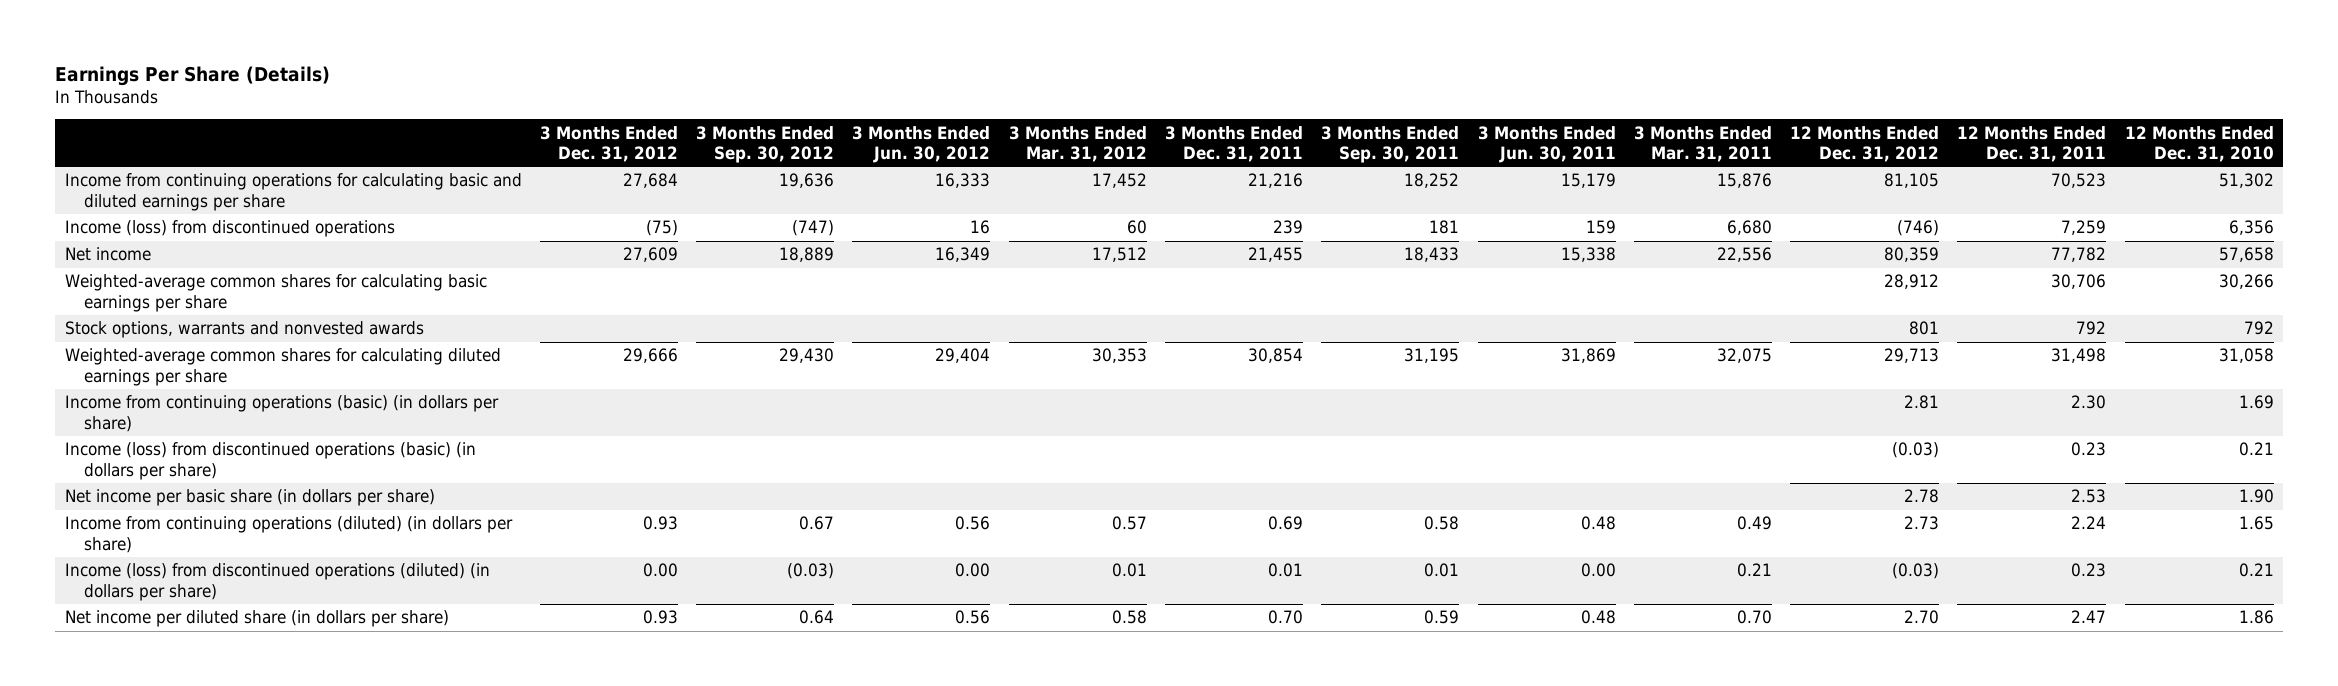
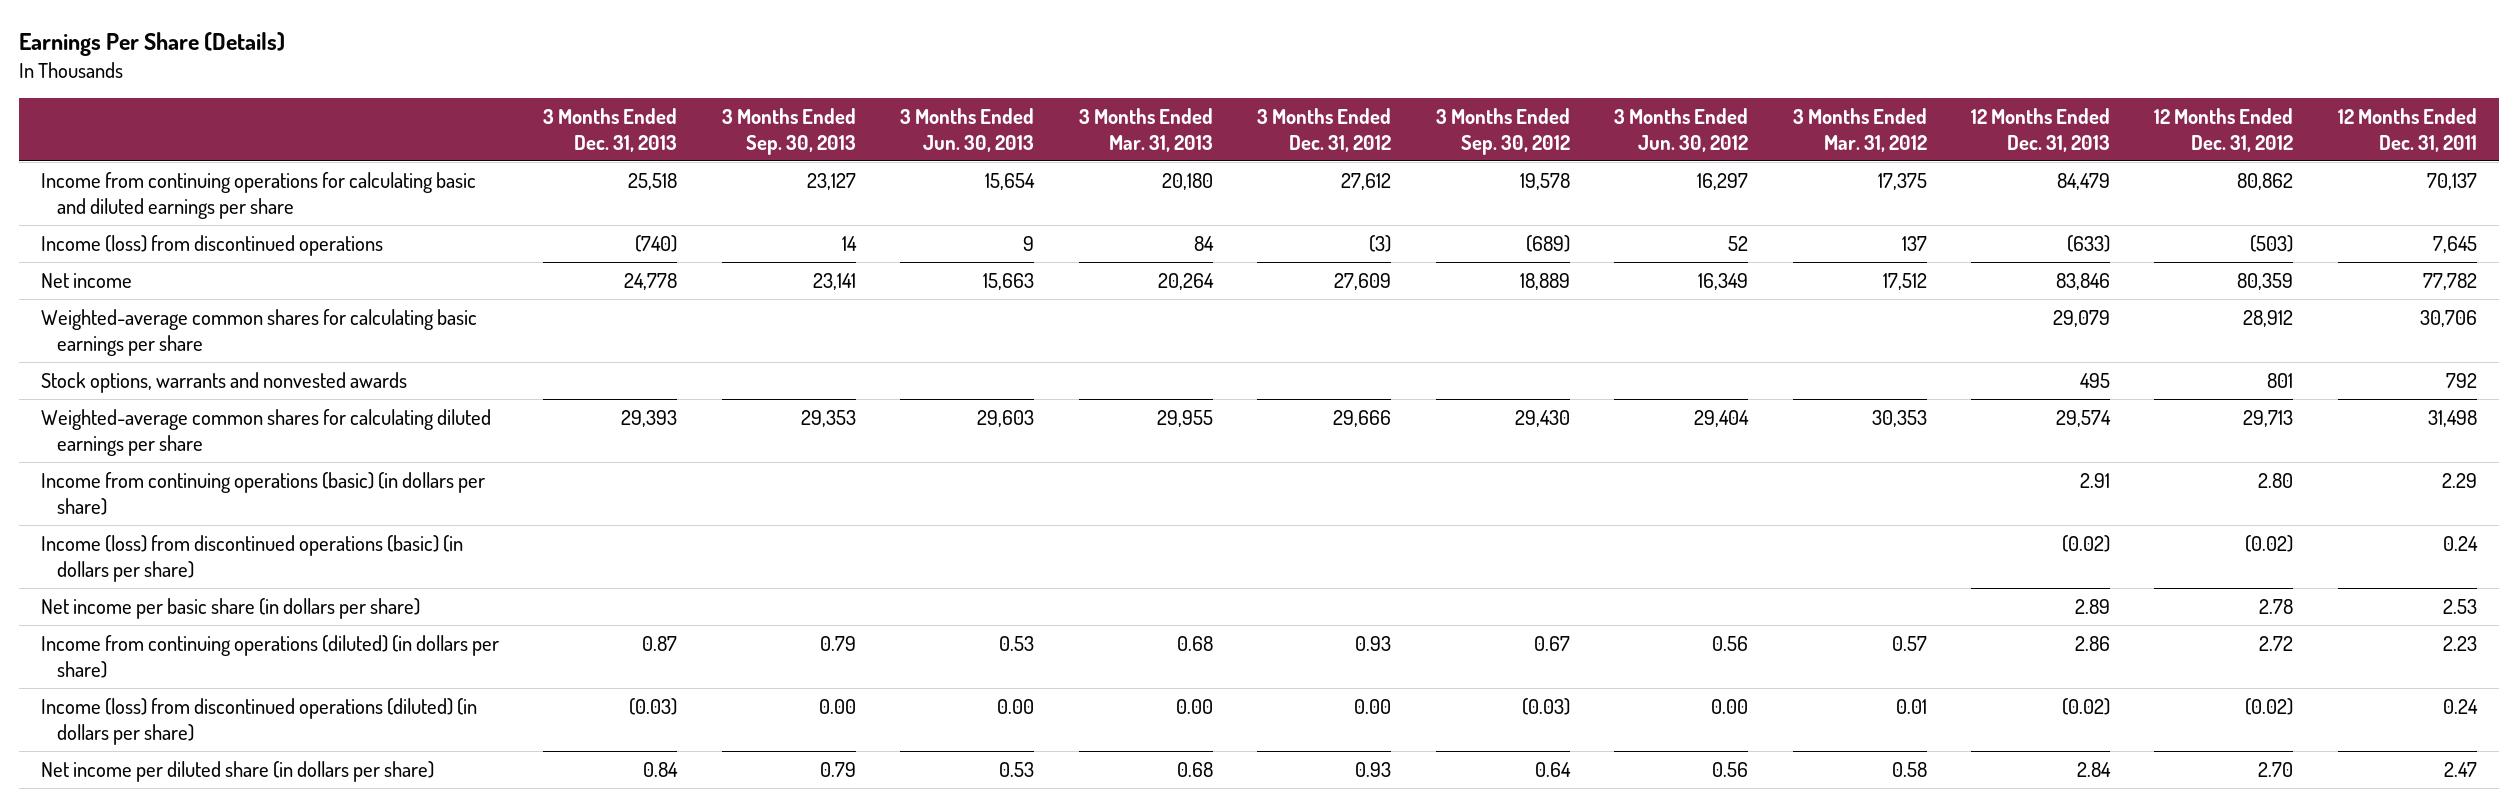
- | 3 Months Ended Dec. 31, 2012 | 3 Months Ended Sep. 30, 2012 | 3 Months Ended Jun. 30, 2012 | 3 Months Ended Mar. 31, 2012 | 3 Months Ended Dec. 31, 2011 | 3 Months Ended Sep. 30, 2011 | 3 Months Ended Jun. 30, 2011 | 3 Months Ended Mar. 31, 2011 | 12 Months Ended Dec. 31, 2012 | 12 Months Ended Dec. 31, 2011 | 12 Months Ended Dec. 31, 2010
+ | 3 Months Ended Dec. 31, 2013 | 3 Months Ended Sep. 30, 2013 | 3 Months Ended Jun. 30, 2013 | 3 Months Ended Mar. 31, 2013 | 3 Months Ended Dec. 31, 2012 | 3 Months Ended Sep. 30, 2012 | 3 Months Ended Jun. 30, 2012 | 3 Months Ended Mar. 31, 2012 | 12 Months Ended Dec. 31, 2013 | 12 Months Ended Dec. 31, 2012 | 12 Months Ended Dec. 31, 2011
- Income from continuing operations for calculating basic and diluted earnings per share | 27,684 | 19,636 | 16,333 | 17,452 | 21,216 | 18,252 | 15,179 | 15,876 | 81,105 | 70,523 | 51,302
- Income (loss) from discontinued operations | (75) | (747) | 16 | 60 | 239 | 181 | 159 | 6,680 | (746) | 7,259 | 6,356
+ Income from continuing operations for calculating basic and diluted earnings per share | 25,518 | 23,127 | 15,654 | 20,180 | 27,612 | 19,578 | 16,297 | 17,375 | 84,479 | 80,862 | 70,137
+ Income (loss) from discontinued operations | (740) | 14 | 9 | 84 | (3) | (689) | 52 | 137 | (633) | (503) | 7,645
- Income from continuing operations (basic) (in dollars per share) | | | | | | | | | 2.81 | 2.30 | 1.69
- Income (loss) from discontinued operations (basic) (in dollars per share) | | | | | | | | | (0.03) | 0.23 | 0.21
+ Income from continuing operations (basic) (in dollars per share) | | | | | | | | | 2.91 | 2.80 | 2.29
+ Income (loss) from discontinued operations (basic) (in dollars per share) | | | | | | | | | (0.02) | (0.02) | 0.24
- Income from continuing operations (diluted) (in dollars per share) | 0.93 | 0.67 | 0.56 | 0.57 | 0.69 | 0.58 | 0.48 | 0.49 | 2.73 | 2.24 | 1.65
- Income (loss) from discontinued operations (diluted) (in dollars per share) | 0.00 | (0.03) | 0.00 | 0.01 | 0.01 | 0.01 | 0.00 | 0.21 | (0.03) | 0.23 | 0.21
+ Income from continuing operations (diluted) (in dollars per share) | 0.87 | 0.79 | 0.53 | 0.68 | 0.93 | 0.67 | 0.56 | 0.57 | 2.86 | 2.72 | 2.23
+ Income (loss) from discontinued operations (diluted) (in dollars per share) | (0.03) | 0.00 | 0.00 | 0.00 | 0.00 | (0.03) | 0.00 | 0.01 | (0.02) | (0.02) | 0.24

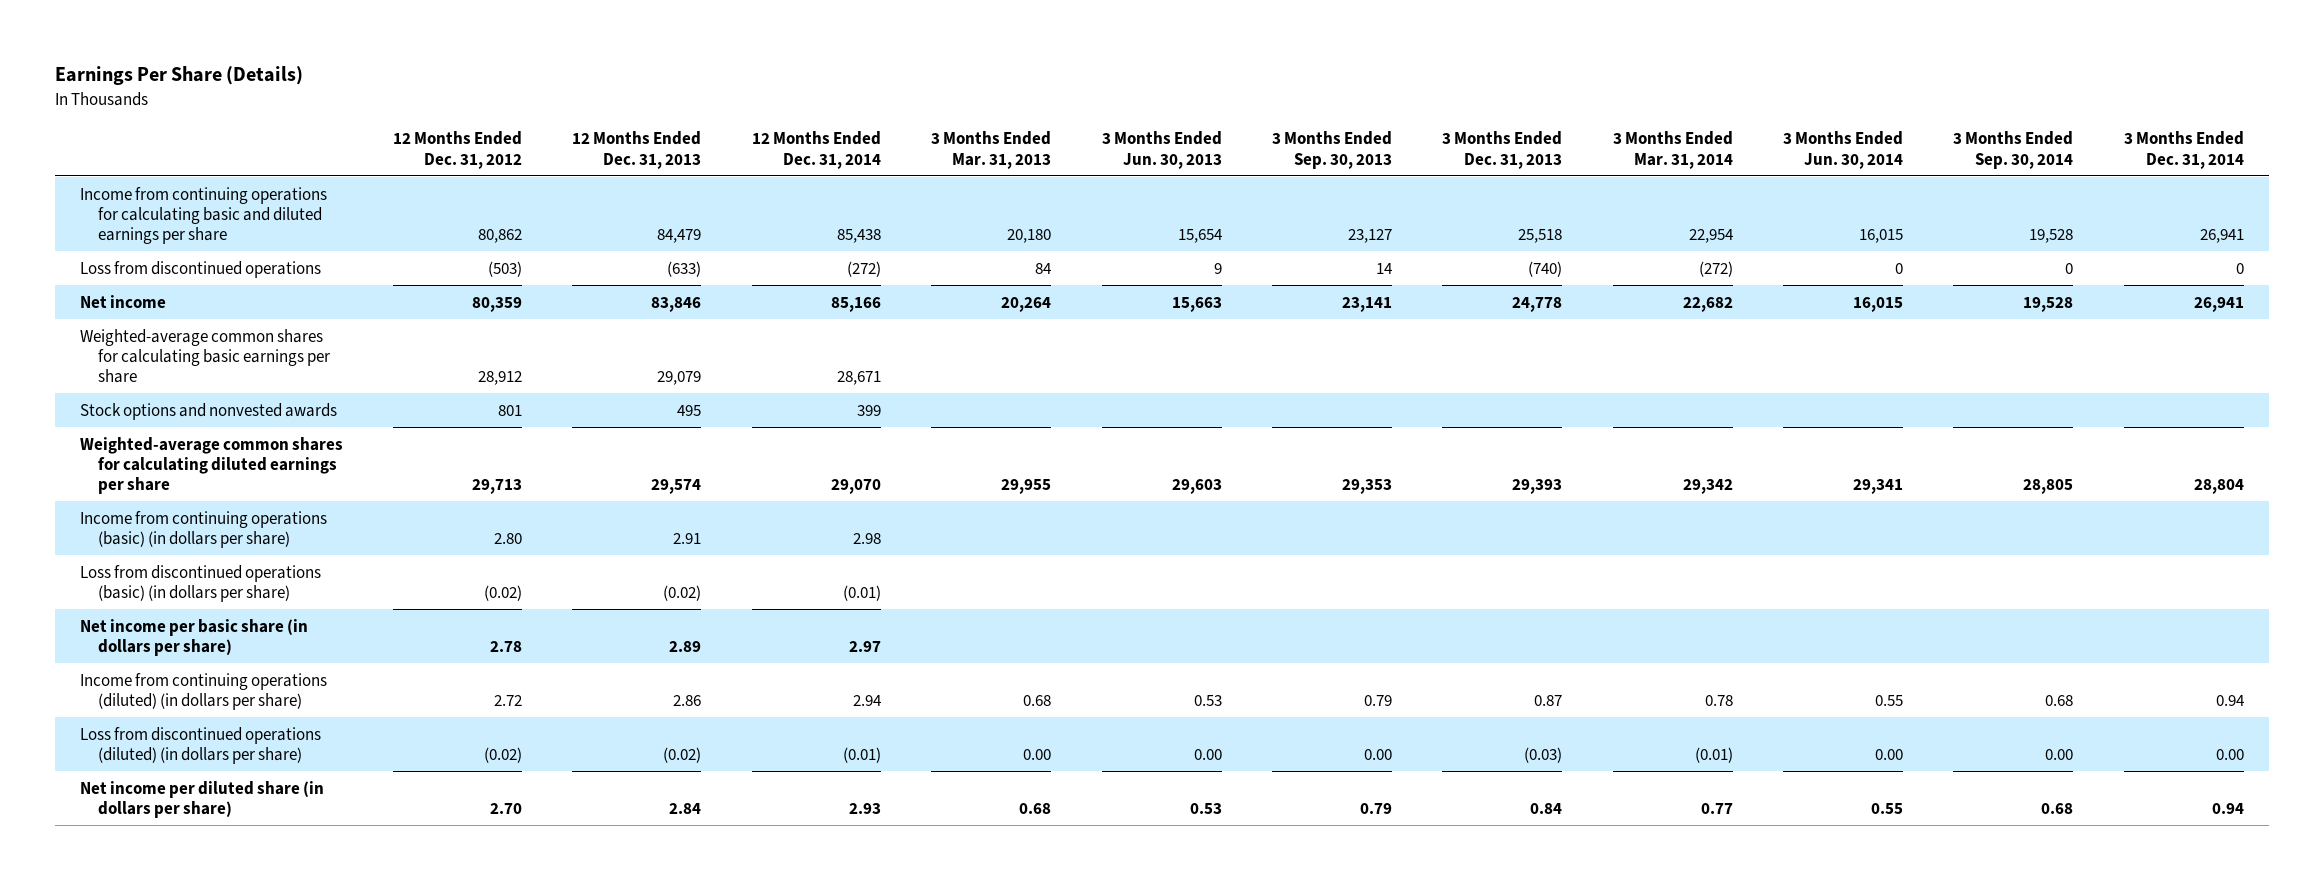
- | 3 Months Ended Dec. 31, 2013 | 3 Months Ended Sep. 30, 2013 | 3 Months Ended Jun. 30, 2013 | 3 Months Ended Mar. 31, 2013 | 3 Months Ended Dec. 31, 2012 | 3 Months Ended Sep. 30, 2012 | 3 Months Ended Jun. 30, 2012 | 3 Months Ended Mar. 31, 2012 | 12 Months Ended Dec. 31, 2013 | 12 Months Ended Dec. 31, 2012 | 12 Months Ended Dec. 31, 2011
+ | 12 Months Ended Dec. 31, 2012 | 12 Months Ended Dec. 31, 2013 | 12 Months Ended Dec. 31, 2014 | 3 Months Ended Mar. 31, 2013 | 3 Months Ended Jun. 30, 2013 | 3 Months Ended Sep. 30, 2013 | 3 Months Ended Dec. 31, 2013 | 3 Months Ended Mar. 31, 2014 | 3 Months Ended Jun. 30, 2014 | 3 Months Ended Sep. 30, 2014 | 3 Months Ended Dec. 31, 2014
- Income (loss) from discontinued operations | (740) | 14 | 9 | 84 | (3) | (689) | 52 | 137 | (633) | (503) | 7,645
+ Loss from discontinued operations | (503) | (633) | (272) | 84 | 9 | 14 | (740) | (272) | 0 | 0 | 0
- Stock options, warrants and nonvested awards | | | | | | | | | 495 | 801 | 792
+ Stock options and nonvested awards | 801 | 495 | 399 | | | | | | | |
- Income (loss) from discontinued operations (basic) (in dollars per share) | | | | | | | | | (0.02) | (0.02) | 0.24
+ Loss from discontinued operations (basic) (in dollars per share) | (0.02) | (0.02) | (0.01) | | | | | | | |
- Income (loss) from discontinued operations (diluted) (in dollars per share) | (0.03) | 0.00 | 0.00 | 0.00 | 0.00 | (0.03) | 0.00 | 0.01 | (0.02) | (0.02) | 0.24
+ Loss from discontinued operations (diluted) (in dollars per share) | (0.02) | (0.02) | (0.01) | 0.00 | 0.00 | 0.00 | (0.03) | (0.01) | 0.00 | 0.00 | 0.00

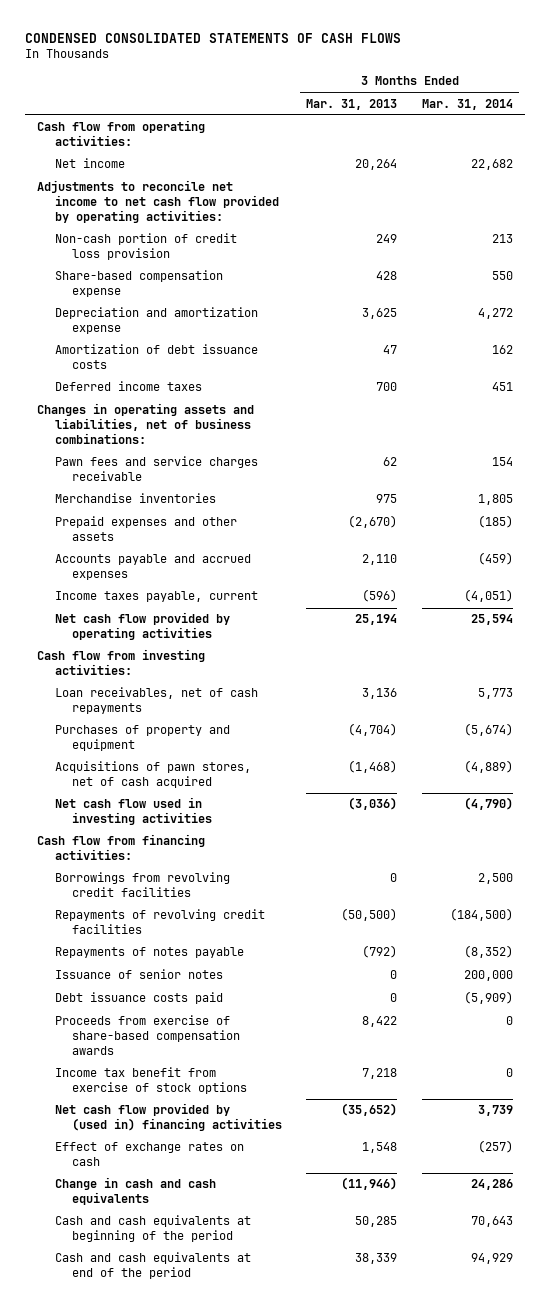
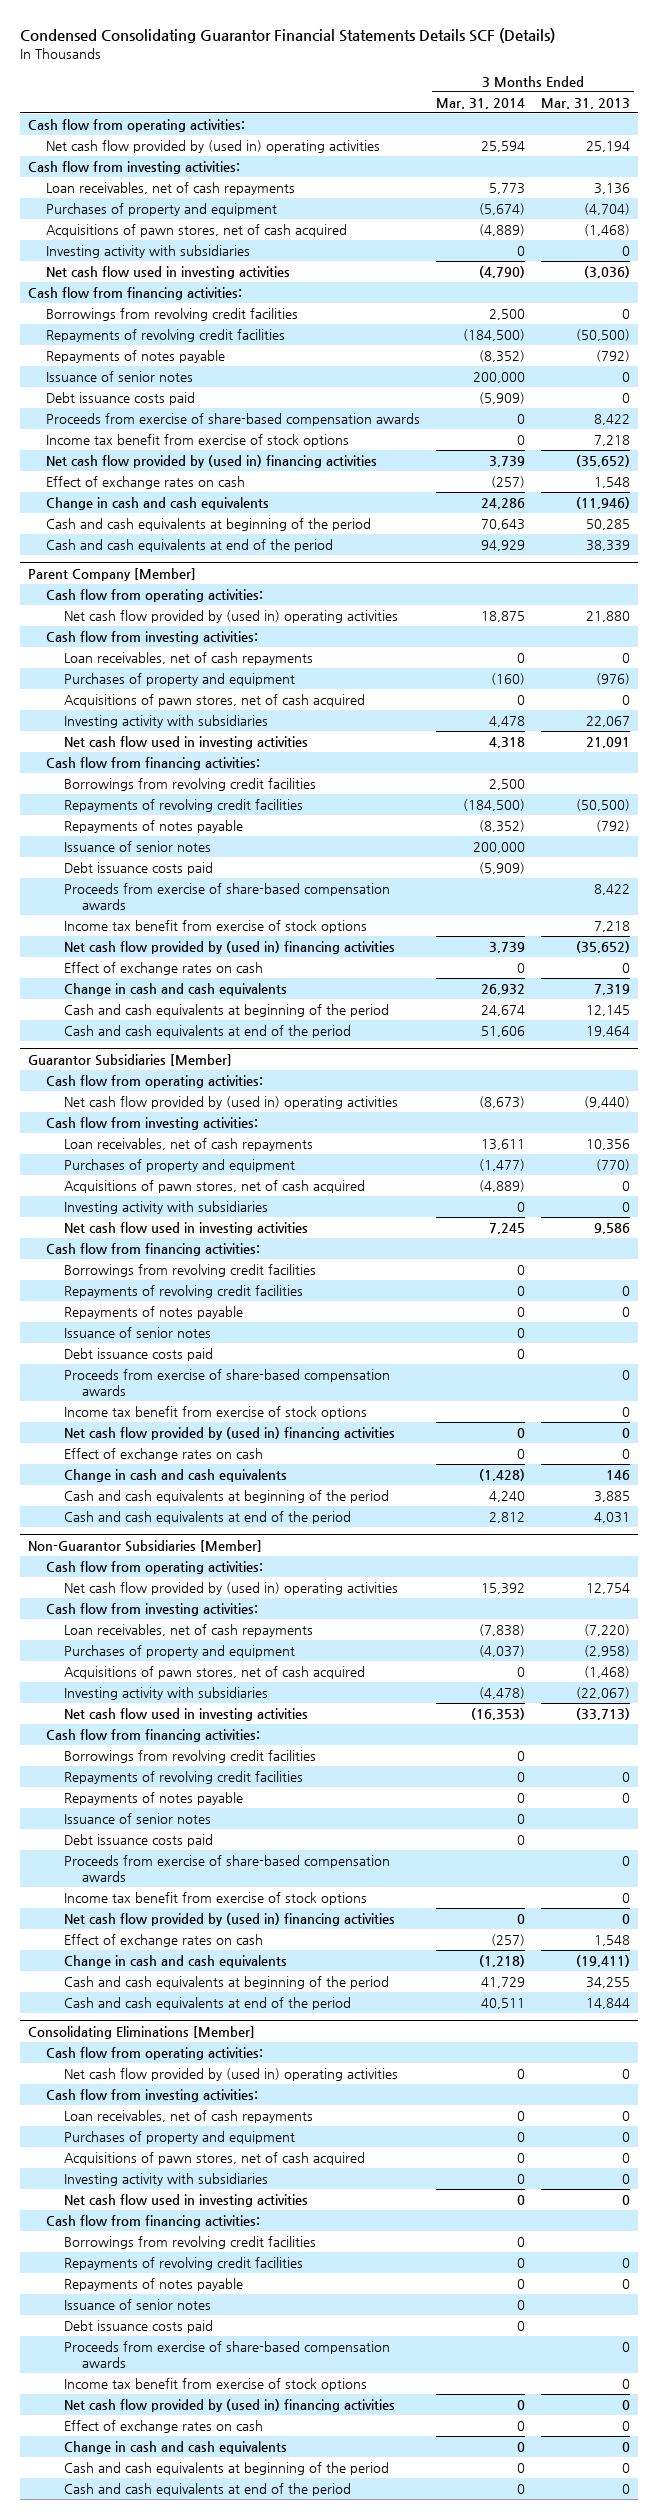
- CONDENSED CONSOLIDATED STATEMENTS OF CASH FLOWS
+ Condensed Consolidating Guarantor Financial Statements Details SCF (Details)
- | 3 Months Ended Mar. 31, 2013 | 3 Months Ended Mar. 31, 2014
+ | 3 Months Ended Mar. 31, 2014 | 3 Months Ended Mar. 31, 2013
- Net income | 20,264 | 22,682
- Adjustments to reconcile net income to net cash flow provided by operating activities:
- Non-cash portion of credit loss provision | 249 | 213
- Share-based compensation expense | 428 | 550
- Depreciation and amortization expense | 3,625 | 4,272
- Amortization of debt issuance costs | 47 | 162
- Deferred income taxes | 700 | 451
- Changes in operating assets and liabilities, net of business combinations:
- Pawn fees and service charges receivable | 62 | 154
- Merchandise inventories | 975 | 1,805
- Prepaid expenses and other assets | (2,670) | (185)
- Accounts payable and accrued expenses | 2,110 | (459)
- Income taxes payable, current | (596) | (4,051)
- Net cash flow provided by operating activities | 25,194 | 25,594
+ Net cash flow provided by (used in) operating activities | 25,594 | 25,194
+ Investing activity with subsidiaries | 0 | 0
+ Parent Company [Member]
+ Cash flow from operating activities:
+ Net cash flow provided by (used in) operating activities | 18,875 | 21,880
+ Cash flow from investing activities:
+ Loan receivables, net of cash repayments | 0 | 0
+ Purchases of property and equipment | (160) | (976)
+ Acquisitions of pawn stores, net of cash acquired | 0 | 0
+ Investing activity with subsidiaries | 4,478 | 22,067
+ Net cash flow used in investing activities | 4,318 | 21,091
+ Cash flow from financing activities:
+ Borrowings from revolving credit facilities | 2,500 |
+ Repayments of revolving credit facilities | (184,500) | (50,500)
+ Repayments of notes payable | (8,352) | (792)
+ Issuance of senior notes | 200,000 |
+ Debt issuance costs paid | (5,909) |
+ Proceeds from exercise of share-based compensation awards | | 8,422
+ Income tax benefit from exercise of stock options | | 7,218
+ Net cash flow provided by (used in) financing activities | 3,739 | (35,652)
+ Effect of exchange rates on cash | 0 | 0
+ Change in cash and cash equivalents | 26,932 | 7,319
+ Cash and cash equivalents at beginning of the period | 24,674 | 12,145
+ Cash and cash equivalents at end of the period | 51,606 | 19,464
+ Guarantor Subsidiaries [Member]
+ Cash flow from operating activities:
+ Net cash flow provided by (used in) operating activities | (8,673) | (9,440)
+ Cash flow from investing activities:
+ Loan receivables, net of cash repayments | 13,611 | 10,356
+ Purchases of property and equipment | (1,477) | (770)
+ Acquisitions of pawn stores, net of cash acquired | (4,889) | 0
+ Investing activity with subsidiaries | 0 | 0
+ Net cash flow used in investing activities | 7,245 | 9,586
+ Cash flow from financing activities:
+ Borrowings from revolving credit facilities | 0 |
+ Repayments of revolving credit facilities | 0 | 0
+ Repayments of notes payable | 0 | 0
+ Issuance of senior notes | 0 |
+ Debt issuance costs paid | 0 |
+ Proceeds from exercise of share-based compensation awards | | 0
+ Income tax benefit from exercise of stock options | | 0
+ Net cash flow provided by (used in) financing activities | 0 | 0
+ Effect of exchange rates on cash | 0 | 0
+ Change in cash and cash equivalents | (1,428) | 146
+ Cash and cash equivalents at beginning of the period | 4,240 | 3,885
+ Cash and cash equivalents at end of the period | 2,812 | 4,031
+ Non-Guarantor Subsidiaries [Member]
+ Cash flow from operating activities:
+ Net cash flow provided by (used in) operating activities | 15,392 | 12,754
+ Cash flow from investing activities:
+ Loan receivables, net of cash repayments | (7,838) | (7,220)
+ Purchases of property and equipment | (4,037) | (2,958)
+ Acquisitions of pawn stores, net of cash acquired | 0 | (1,468)
+ Investing activity with subsidiaries | (4,478) | (22,067)
+ Net cash flow used in investing activities | (16,353) | (33,713)
+ Cash flow from financing activities:
+ Borrowings from revolving credit facilities | 0 |
+ Repayments of revolving credit facilities | 0 | 0
+ Repayments of notes payable | 0 | 0
+ Issuance of senior notes | 0 |
+ Debt issuance costs paid | 0 |
+ Proceeds from exercise of share-based compensation awards | | 0
+ Income tax benefit from exercise of stock options | | 0
+ Net cash flow provided by (used in) financing activities | 0 | 0
+ Effect of exchange rates on cash | (257) | 1,548
+ Change in cash and cash equivalents | (1,218) | (19,411)
+ Cash and cash equivalents at beginning of the period | 41,729 | 34,255
+ Cash and cash equivalents at end of the period | 40,511 | 14,844
+ Consolidating Eliminations [Member]
+ Cash flow from operating activities:
+ Net cash flow provided by (used in) operating activities | 0 | 0
+ Cash flow from investing activities:
+ Loan receivables, net of cash repayments | 0 | 0
+ Purchases of property and equipment | 0 | 0
+ Acquisitions of pawn stores, net of cash acquired | 0 | 0
+ Investing activity with subsidiaries | 0 | 0
+ Net cash flow used in investing activities | 0 | 0
+ Cash flow from financing activities:
+ Borrowings from revolving credit facilities | 0 |
+ Repayments of revolving credit facilities | 0 | 0
+ Repayments of notes payable | 0 | 0
+ Issuance of senior notes | 0 |
+ Debt issuance costs paid | 0 |
+ Proceeds from exercise of share-based compensation awards | | 0
+ Income tax benefit from exercise of stock options | | 0
+ Net cash flow provided by (used in) financing activities | 0 | 0
+ Effect of exchange rates on cash | 0 | 0
+ Change in cash and cash equivalents | 0 | 0
+ Cash and cash equivalents at beginning of the period | 0 | 0
+ Cash and cash equivalents at end of the period | 0 | 0

